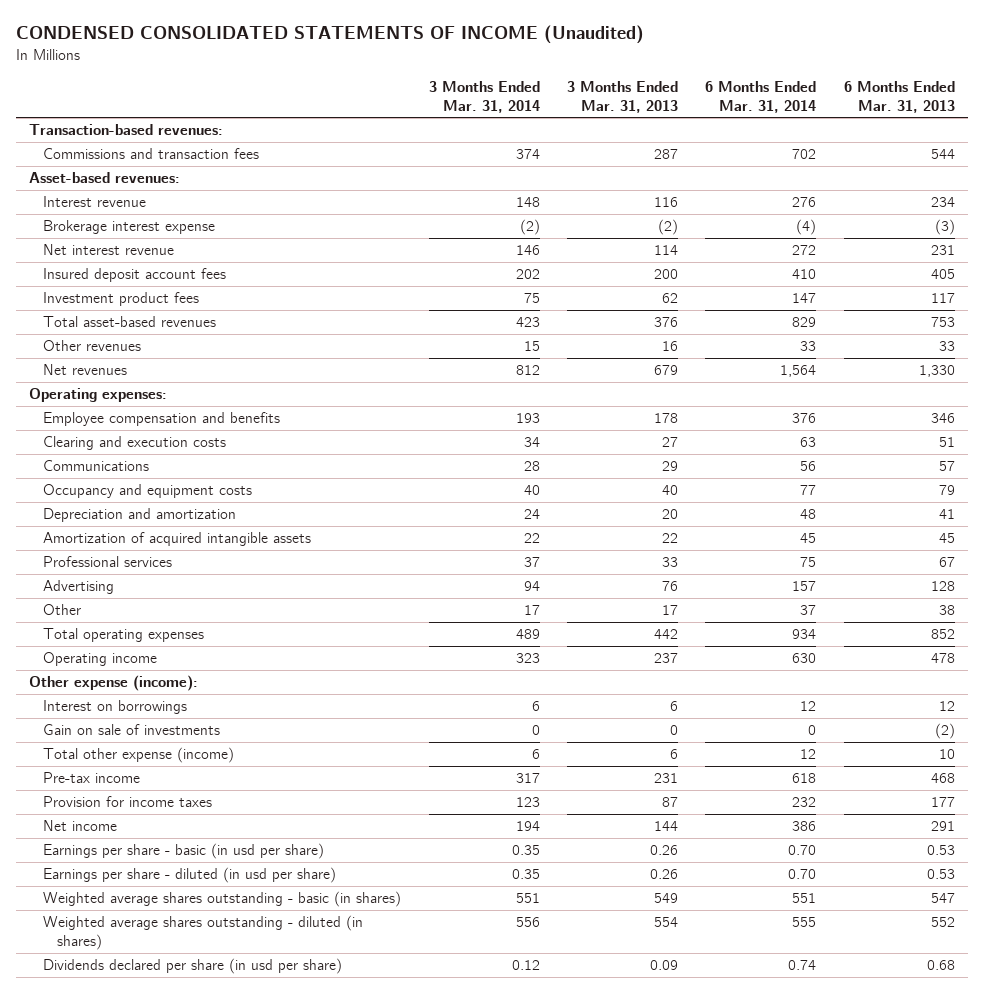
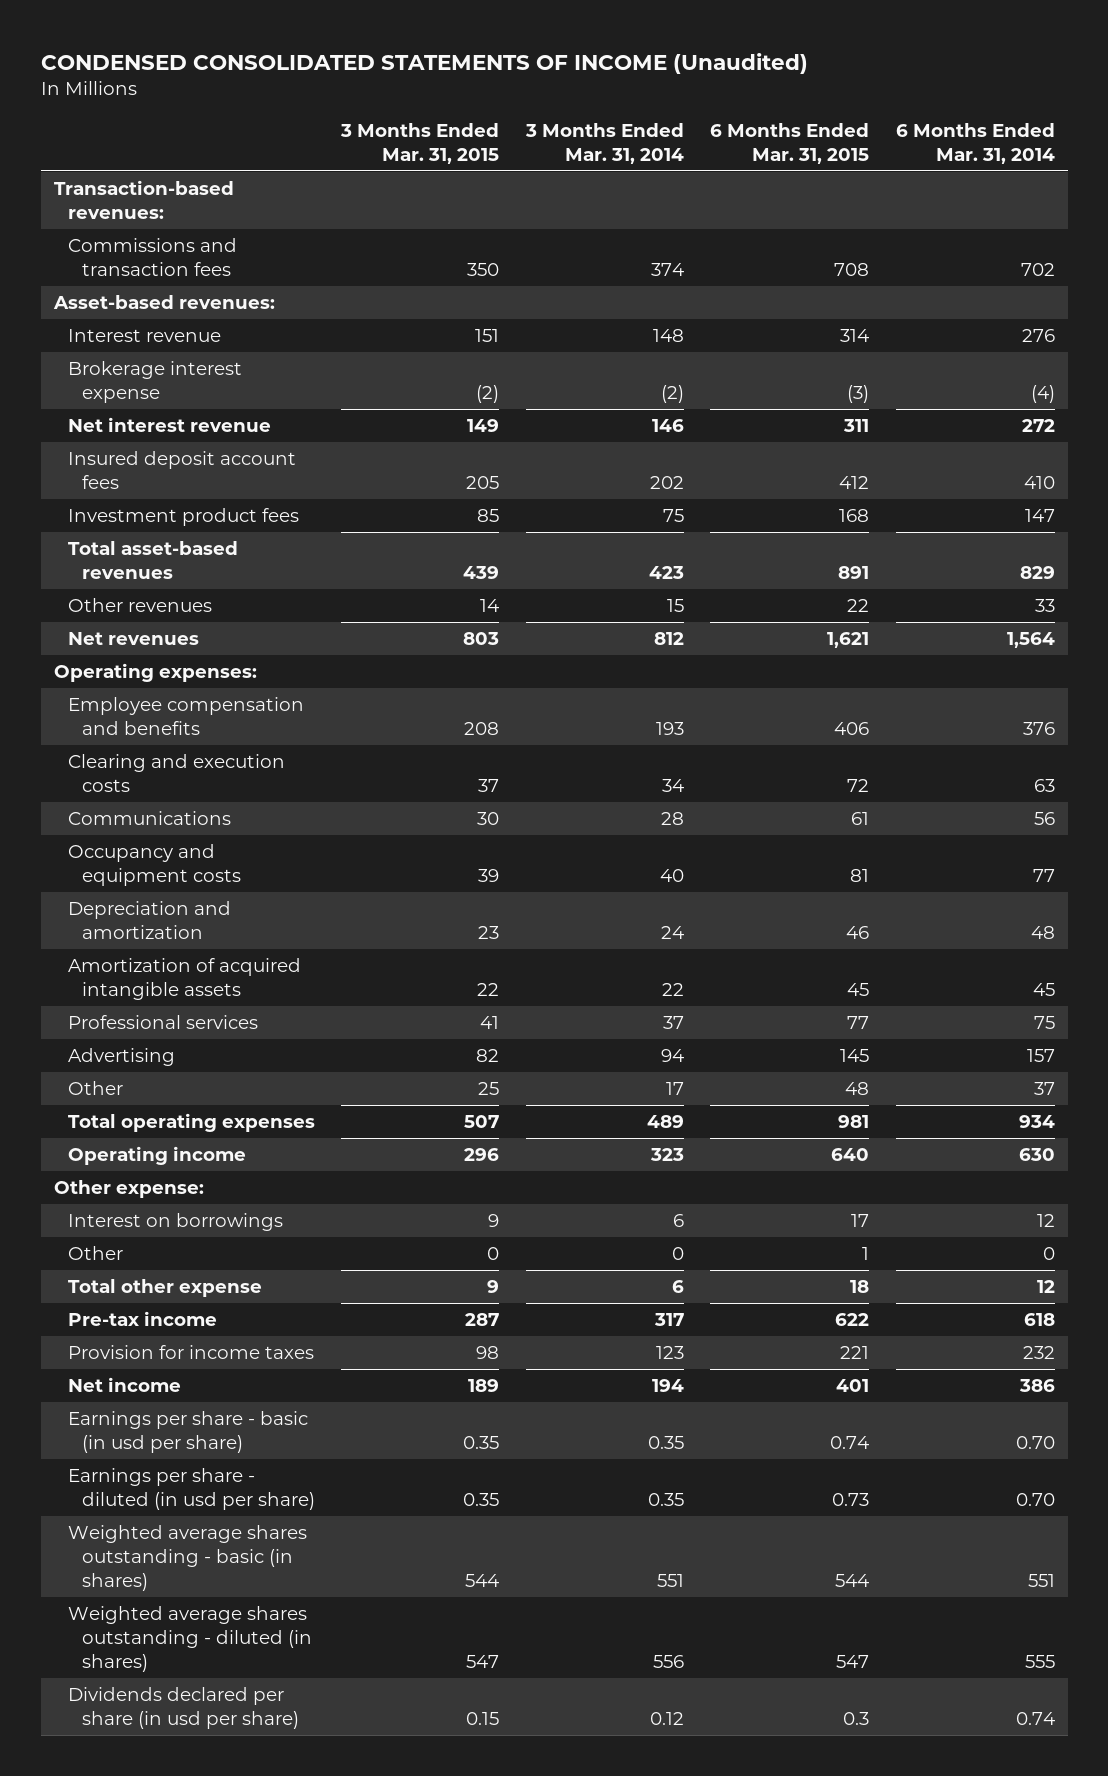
- | 3 Months Ended Mar. 31, 2014 | 3 Months Ended Mar. 31, 2013 | 6 Months Ended Mar. 31, 2014 | 6 Months Ended Mar. 31, 2013
+ | 3 Months Ended Mar. 31, 2015 | 3 Months Ended Mar. 31, 2014 | 6 Months Ended Mar. 31, 2015 | 6 Months Ended Mar. 31, 2014
- Other expense (income):
+ Other expense:
- Gain on sale of investments | 0 | 0 | 0 | (2)
- Total other expense (income) | 6 | 6 | 12 | 10
+ Other | 0 | 0 | 1 | 0
+ Total other expense | 9 | 6 | 18 | 12

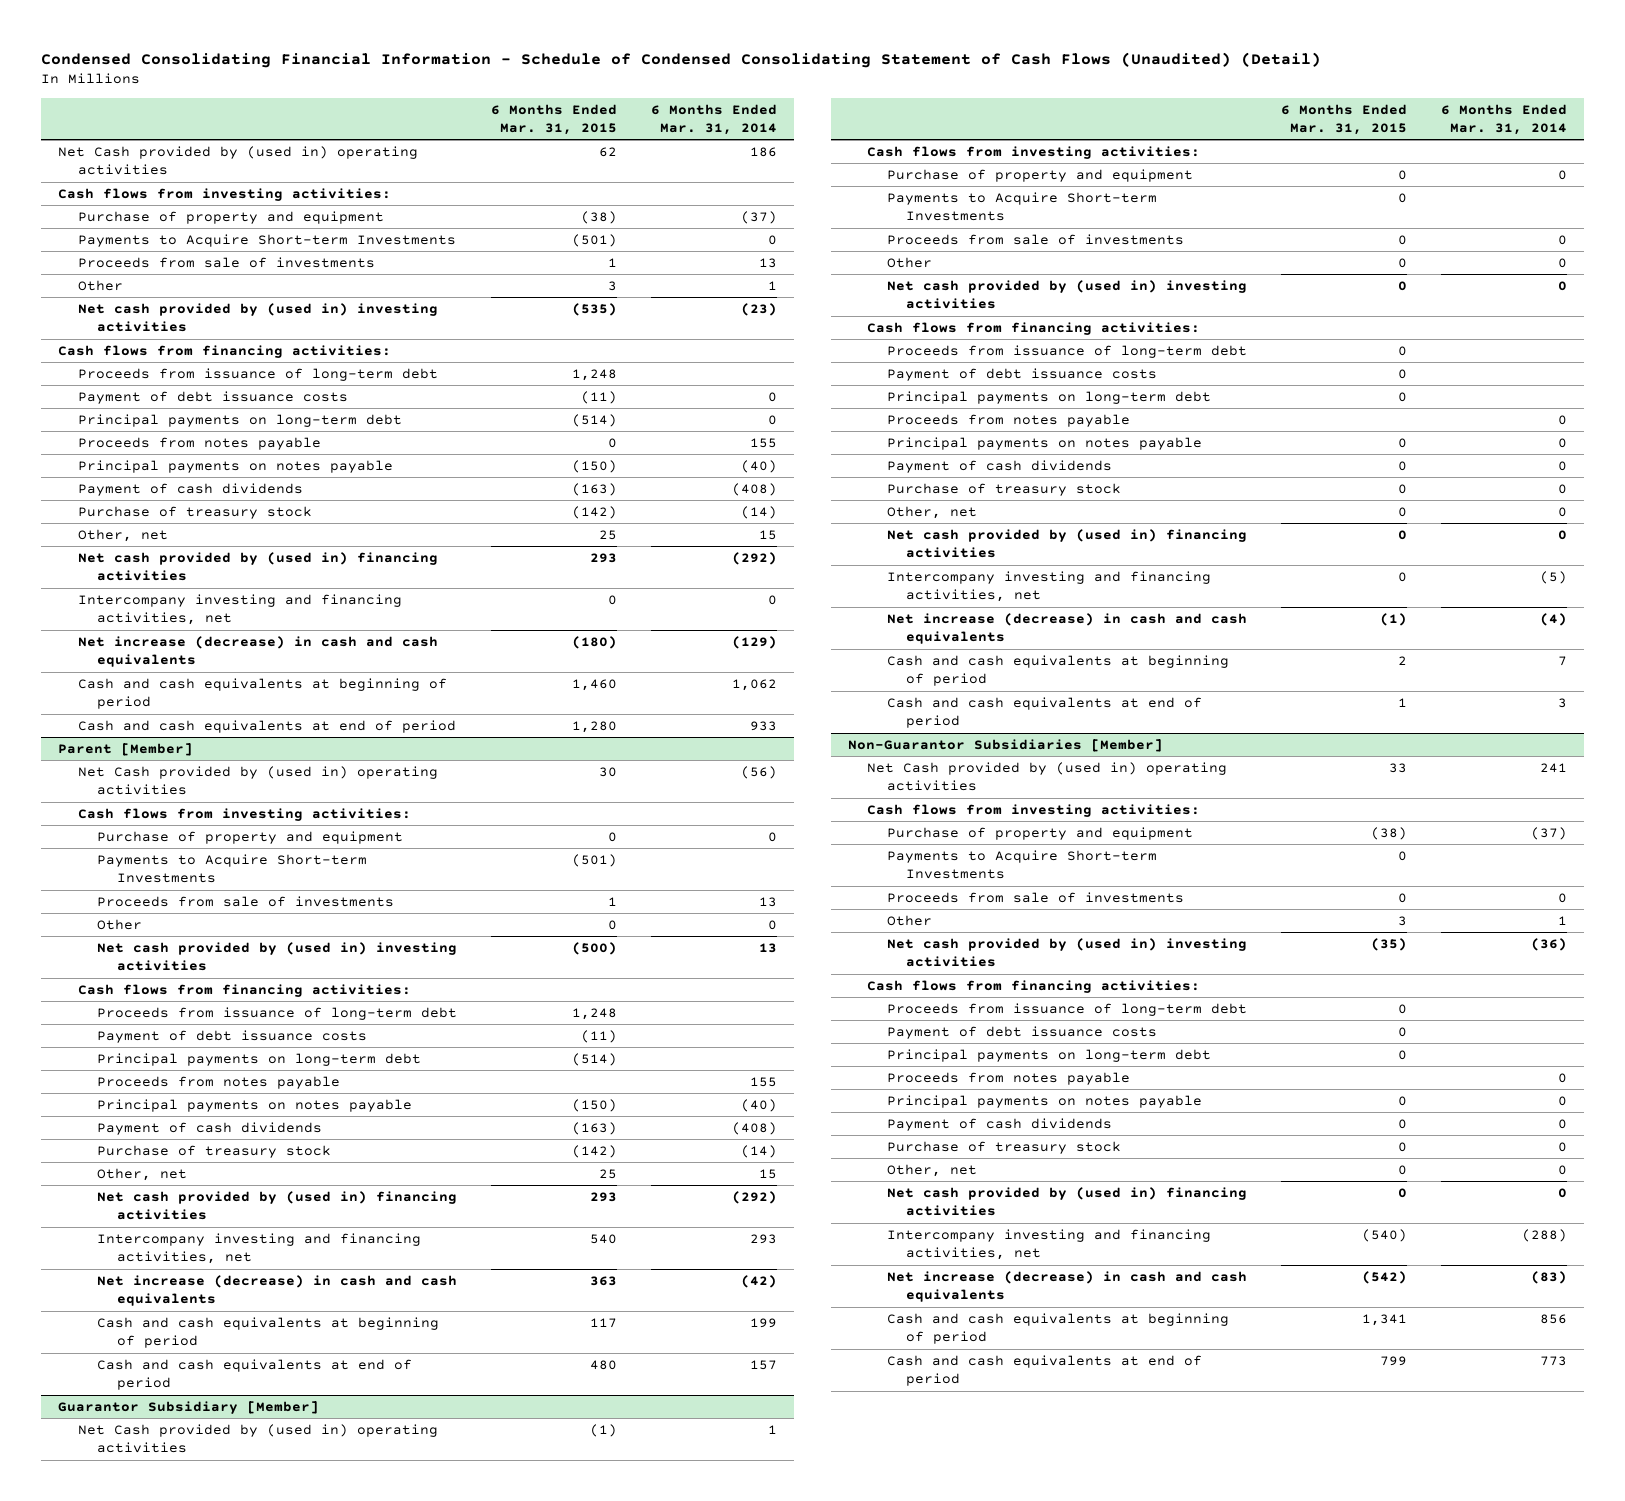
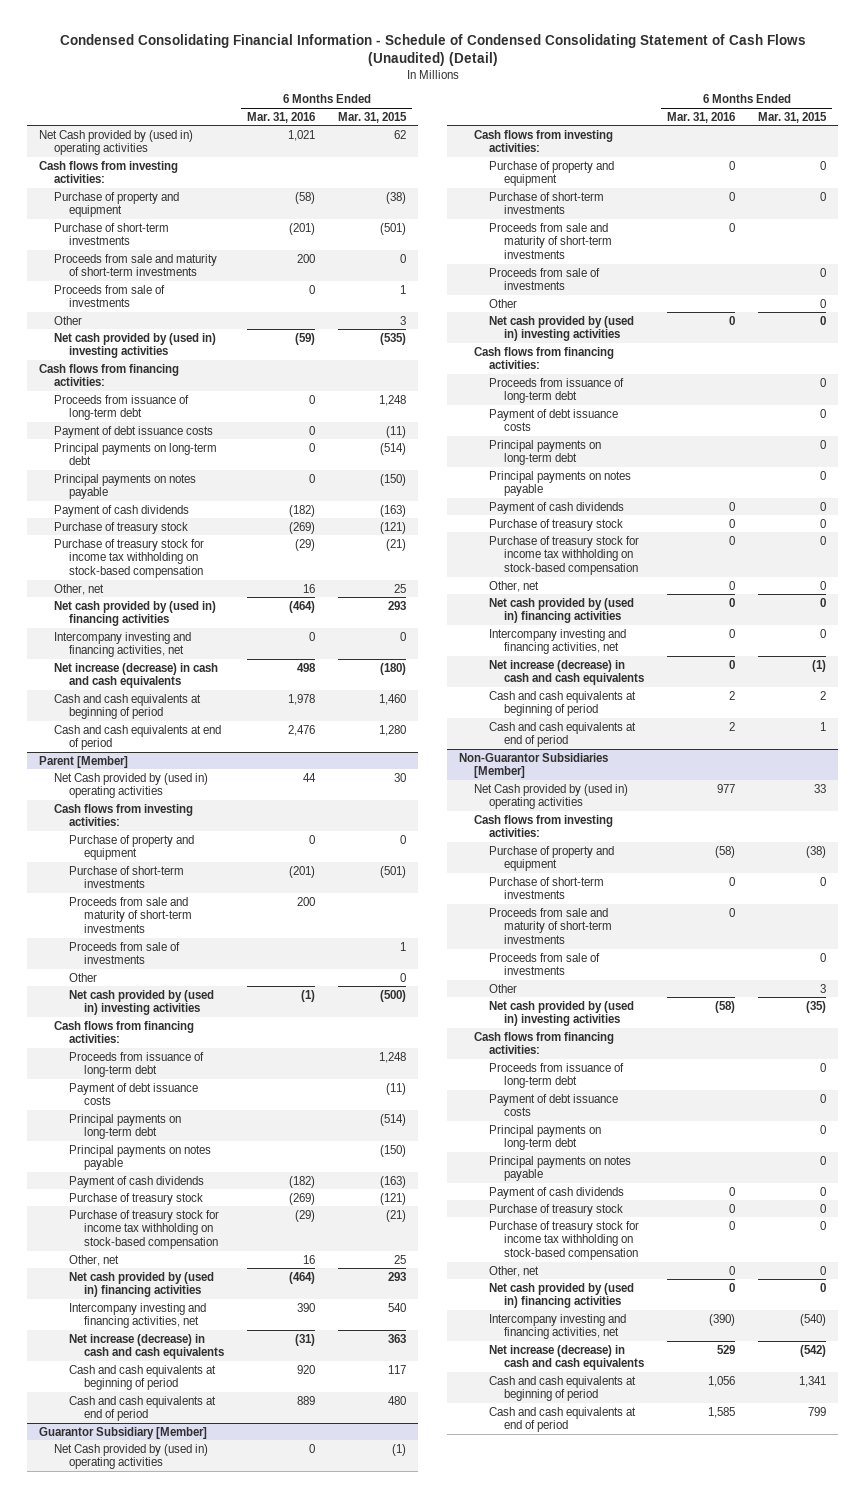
- | 6 Months Ended Mar. 31, 2015 | 6 Months Ended Mar. 31, 2014
+ | 6 Months Ended Mar. 31, 2016 | 6 Months Ended Mar. 31, 2015
- Payments to Acquire Short-term Investments | (501) | 0
+ Purchase of short-term investments | (201) | (501)
+ Proceeds from sale and maturity of short-term investments | 200 | 0
- Proceeds from notes payable | 0 | 155
- Purchase of treasury stock | (142) | (14)
+ Purchase of treasury stock | (269) | (121)
+ Purchase of treasury stock for income tax withholding on stock-based compensation | (29) | (21)
@ Parent [Member]
- Payments to Acquire Short-term Investments | (501) |
+ Purchase of short-term investments | (201) | (501)
+ Proceeds from sale and maturity of short-term investments | 200 |
- Proceeds from notes payable | | 155
- Purchase of treasury stock | (142) | (14)
+ Purchase of treasury stock | (269) | (121)
+ Purchase of treasury stock for income tax withholding on stock-based compensation | (29) | (21)
@ Guarantor Subsidiary [Member]
- Payments to Acquire Short-term Investments | 0 |
+ Purchase of short-term investments | 0 | 0
+ Proceeds from sale and maturity of short-term investments | 0 |
- Proceeds from notes payable | | 0
+ Purchase of treasury stock for income tax withholding on stock-based compensation | 0 | 0
@ Non-Guarantor Subsidiaries [Member]
- Payments to Acquire Short-term Investments | 0 |
+ Purchase of short-term investments | 0 | 0
+ Proceeds from sale and maturity of short-term investments | 0 |
- Proceeds from notes payable | | 0
+ Purchase of treasury stock for income tax withholding on stock-based compensation | 0 | 0

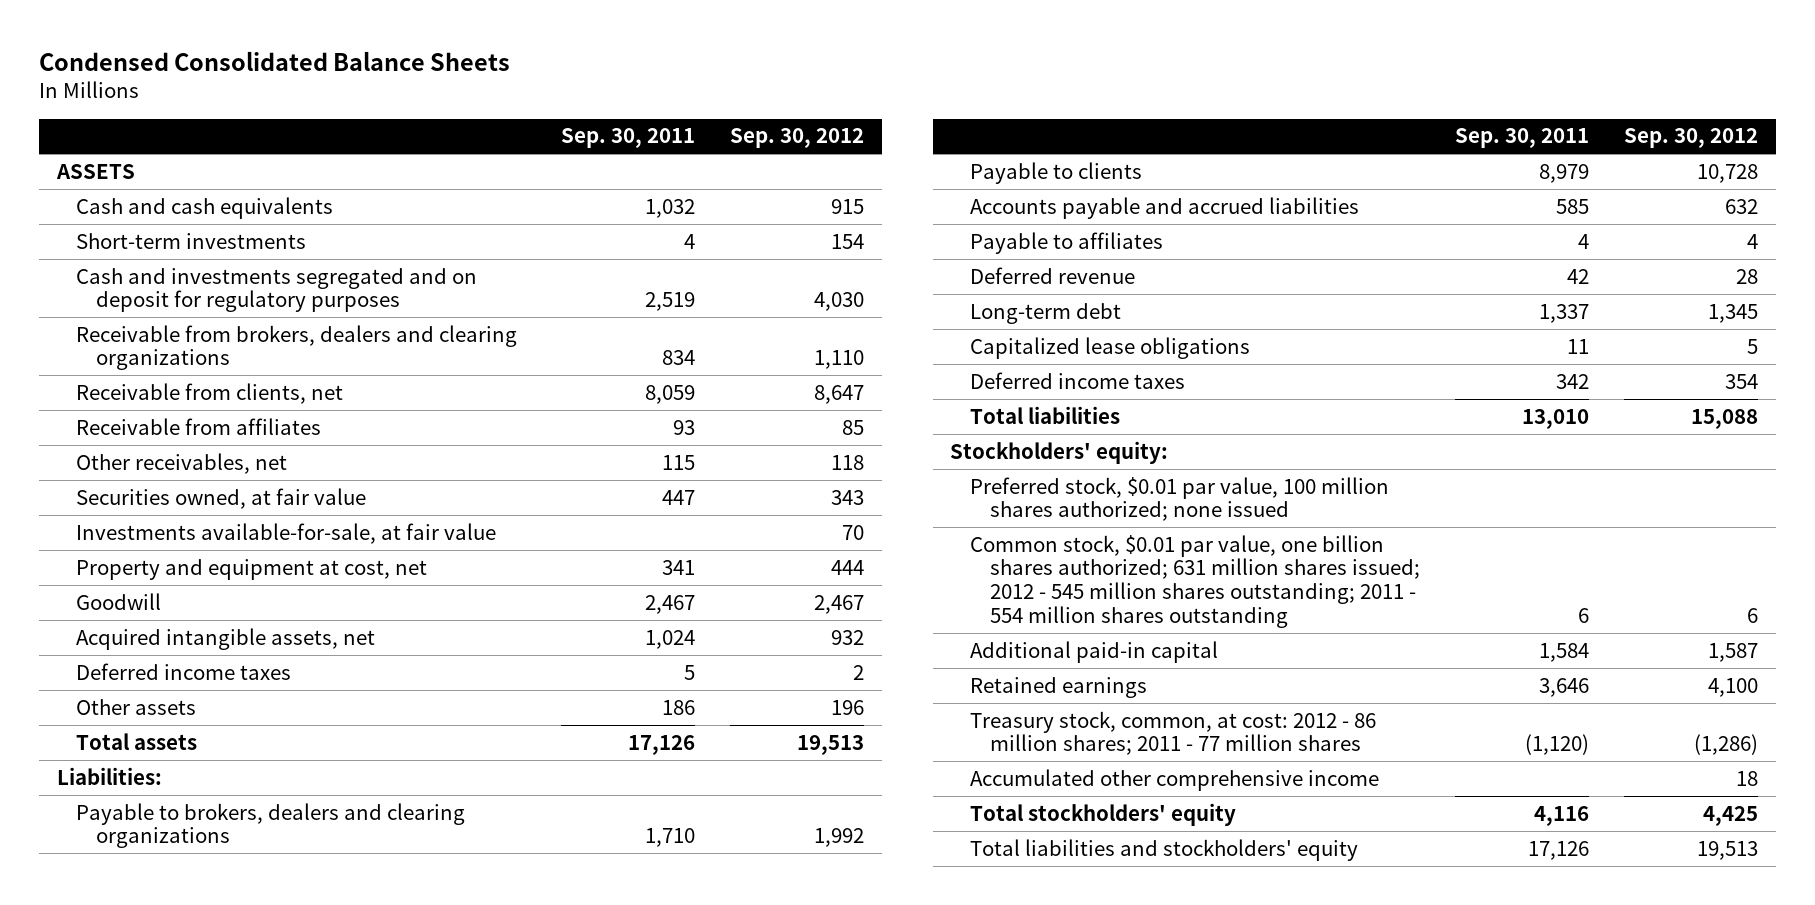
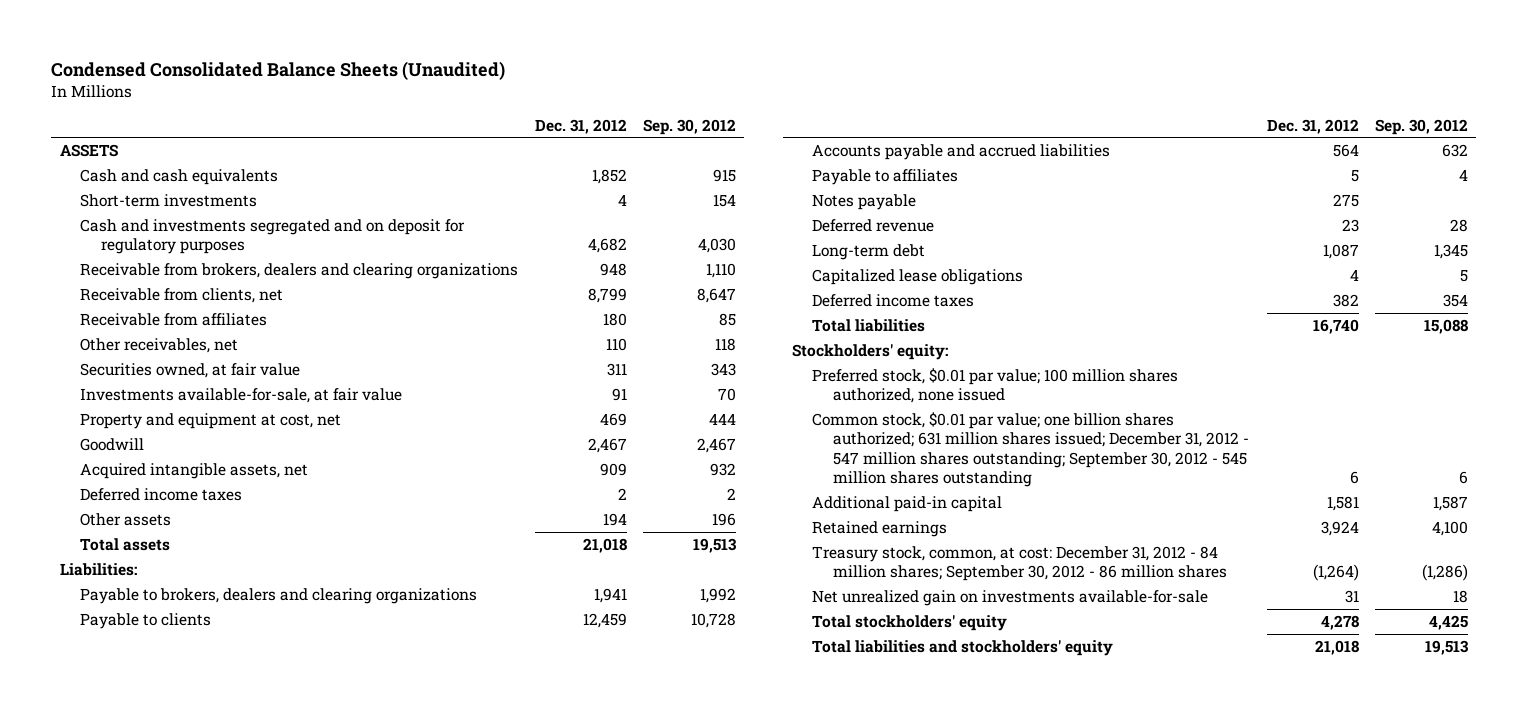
- Condensed Consolidated Balance Sheets
+ Condensed Consolidated Balance Sheets (Unaudited)
- | Sep. 30, 2011 | Sep. 30, 2012
+ | Dec. 31, 2012 | Sep. 30, 2012
+ Notes payable | 275 |
- Preferred stock, $0.01 par value, 100 million shares authorized; none issued
- Common stock, $0.01 par value, one billion shares authorized; 631 million shares issued; 2012 - 545 million shares outstanding; 2011 - 554 million shares outstanding | 6 | 6
+ Preferred stock, $0.01 par value; 100 million shares authorized, none issued
+ Common stock, $0.01 par value; one billion shares authorized; 631 million shares issued; December 31, 2012 - 547 million shares outstanding; September 30, 2012 - 545 million shares outstanding | 6 | 6
- Treasury stock, common, at cost: 2012 - 86 million shares; 2011 - 77 million shares | (1,120) | (1,286)
- Accumulated other comprehensive income | | 18
+ Treasury stock, common, at cost: December 31, 2012 - 84 million shares; September 30, 2012 - 86 million shares | (1,264) | (1,286)
+ Net unrealized gain on investments available-for-sale | 31 | 18

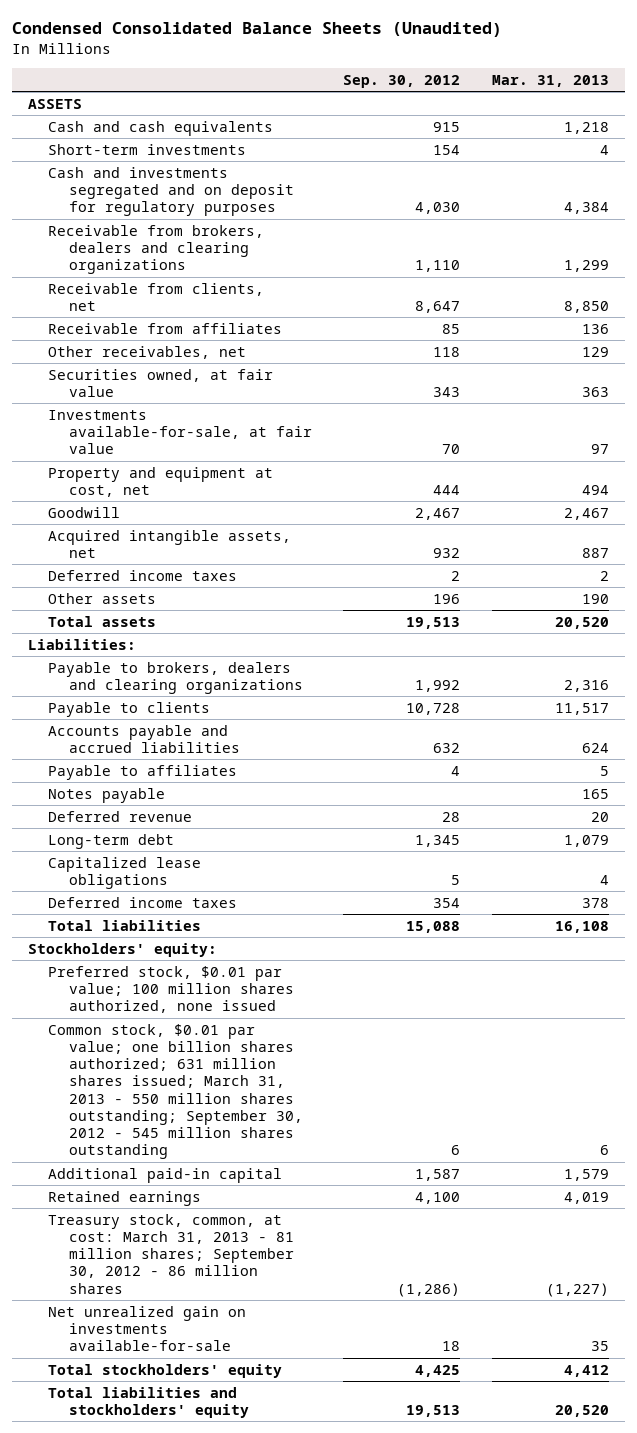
- | Dec. 31, 2012 | Sep. 30, 2012
+ | Sep. 30, 2012 | Mar. 31, 2013
- Common stock, $0.01 par value; one billion shares authorized; 631 million shares issued; December 31, 2012 - 547 million shares outstanding; September 30, 2012 - 545 million shares outstanding | 6 | 6
+ Common stock, $0.01 par value; one billion shares authorized; 631 million shares issued; March 31, 2013 - 550 million shares outstanding; September 30, 2012 - 545 million shares outstanding | 6 | 6
- Treasury stock, common, at cost: December 31, 2012 - 84 million shares; September 30, 2012 - 86 million shares | (1,264) | (1,286)
+ Treasury stock, common, at cost: March 31, 2013 - 81 million shares; September 30, 2012 - 86 million shares | (1,286) | (1,227)

